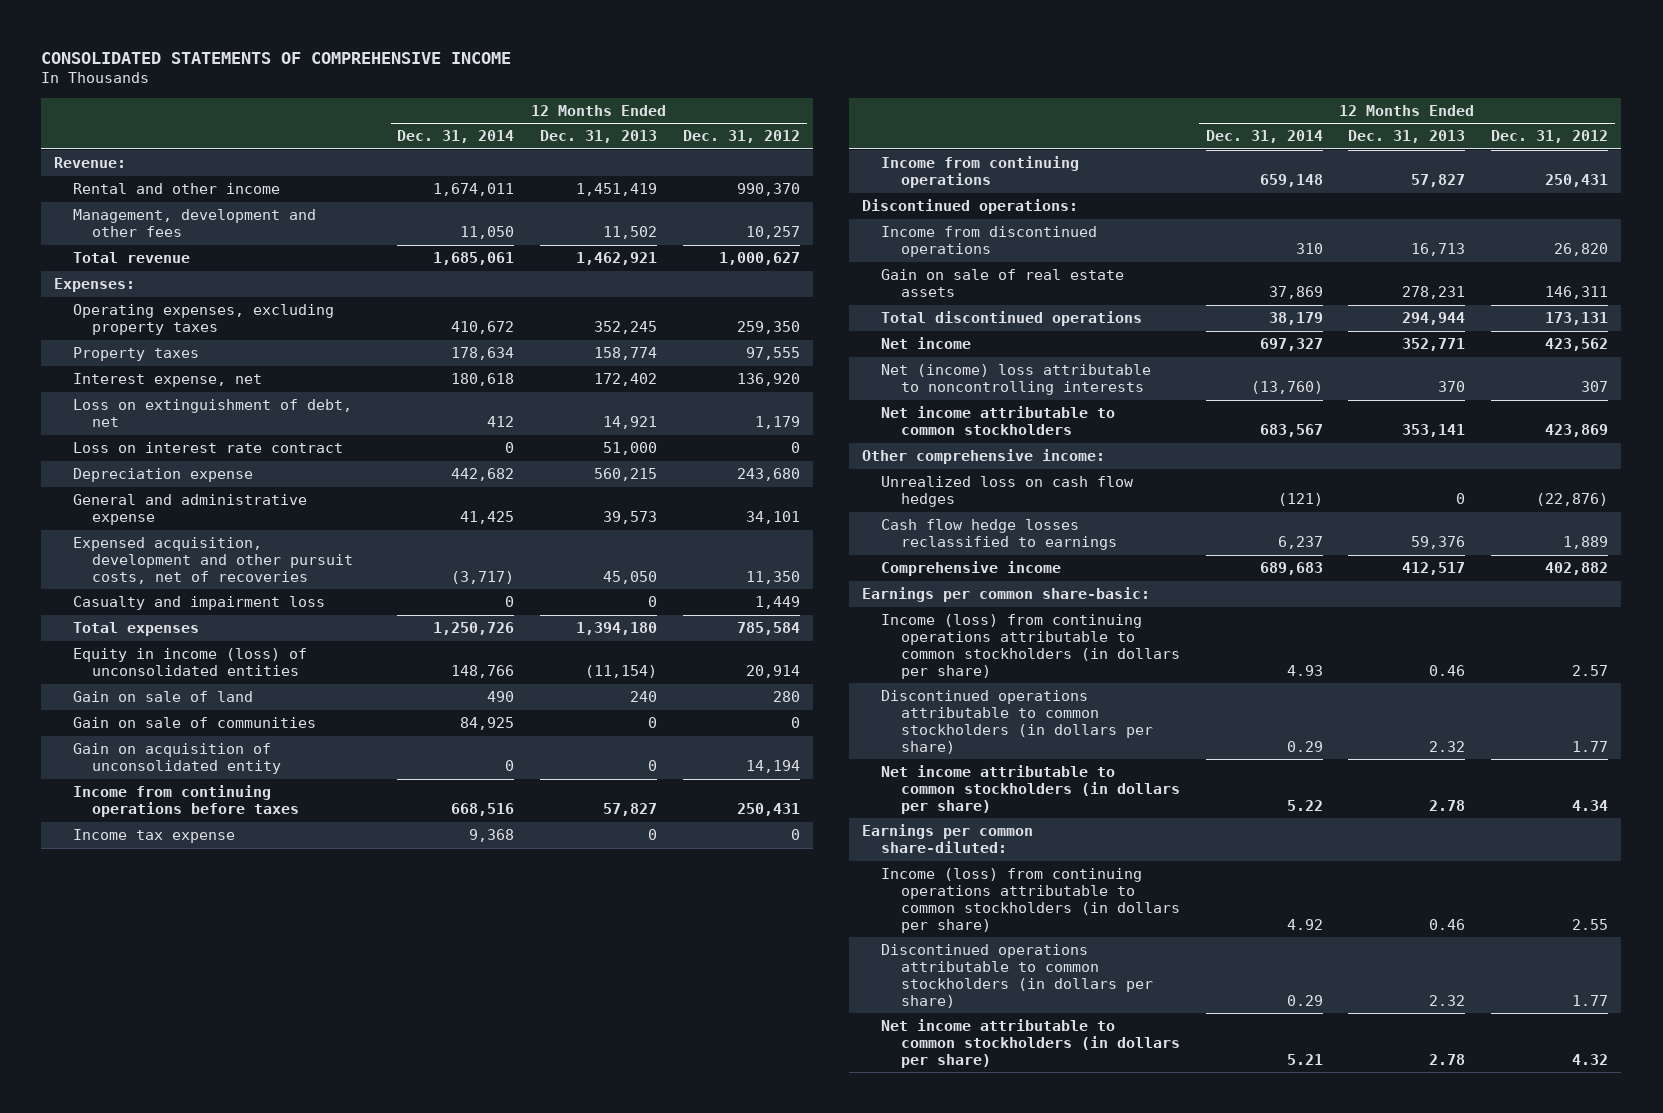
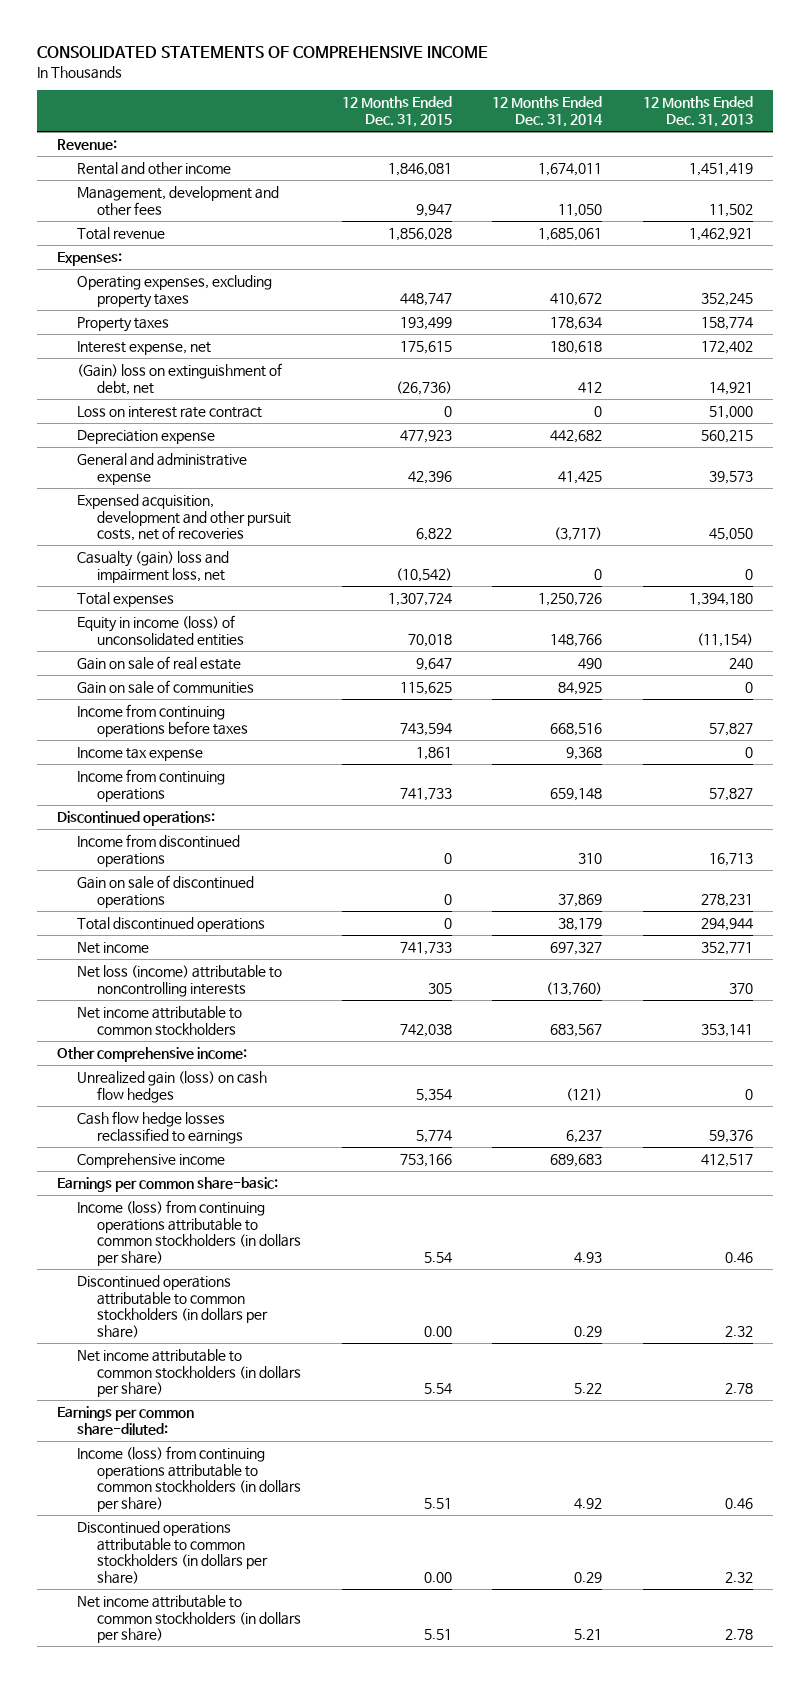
- | 12 Months Ended Dec. 31, 2014 | 12 Months Ended Dec. 31, 2013 | 12 Months Ended Dec. 31, 2012
+ | 12 Months Ended Dec. 31, 2015 | 12 Months Ended Dec. 31, 2014 | 12 Months Ended Dec. 31, 2013
- Loss on extinguishment of debt, net | 412 | 14,921 | 1,179
+ (Gain) loss on extinguishment of debt, net | (26,736) | 412 | 14,921
- Casualty and impairment loss | 0 | 0 | 1,449
+ Casualty (gain) loss and impairment loss, net | (10,542) | 0 | 0
- Gain on sale of land | 490 | 240 | 280
+ Gain on sale of real estate | 9,647 | 490 | 240
- Gain on acquisition of unconsolidated entity | 0 | 0 | 14,194
- Gain on sale of real estate assets | 37,869 | 278,231 | 146,311
+ Gain on sale of discontinued operations | 0 | 37,869 | 278,231
- Net (income) loss attributable to noncontrolling interests | (13,760) | 370 | 307
+ Net loss (income) attributable to noncontrolling interests | 305 | (13,760) | 370
- Unrealized loss on cash flow hedges | (121) | 0 | (22,876)
+ Unrealized gain (loss) on cash flow hedges | 5,354 | (121) | 0

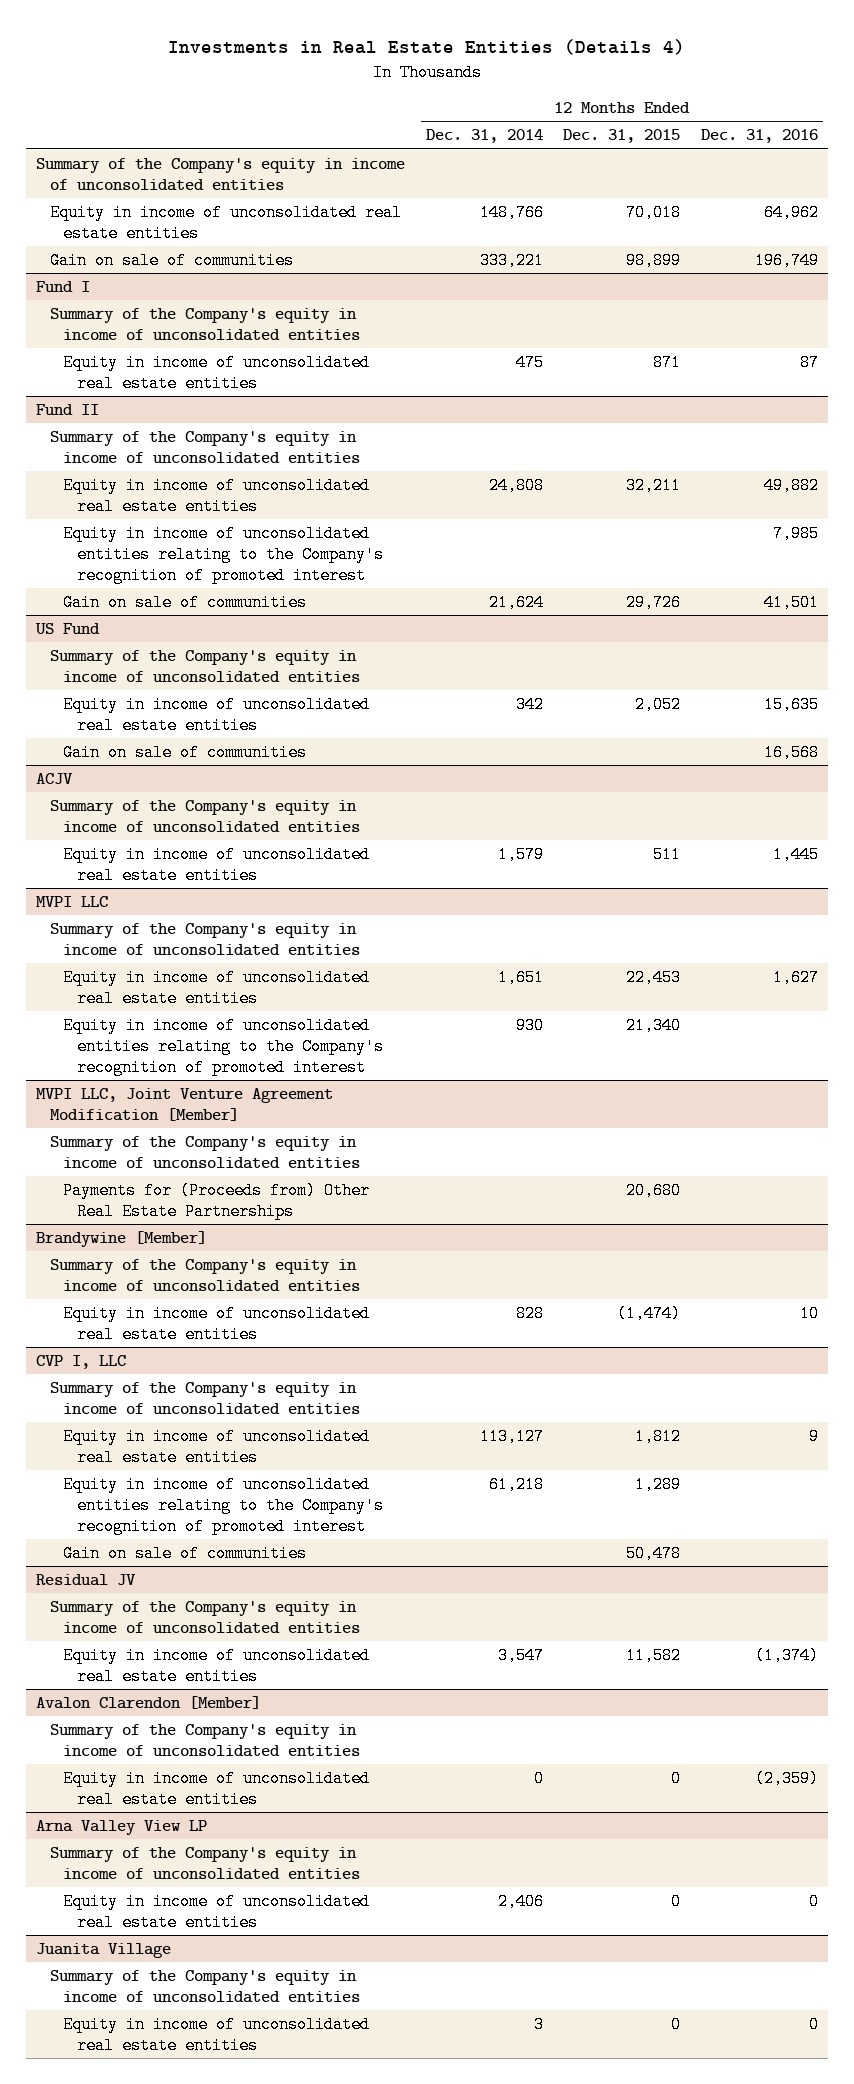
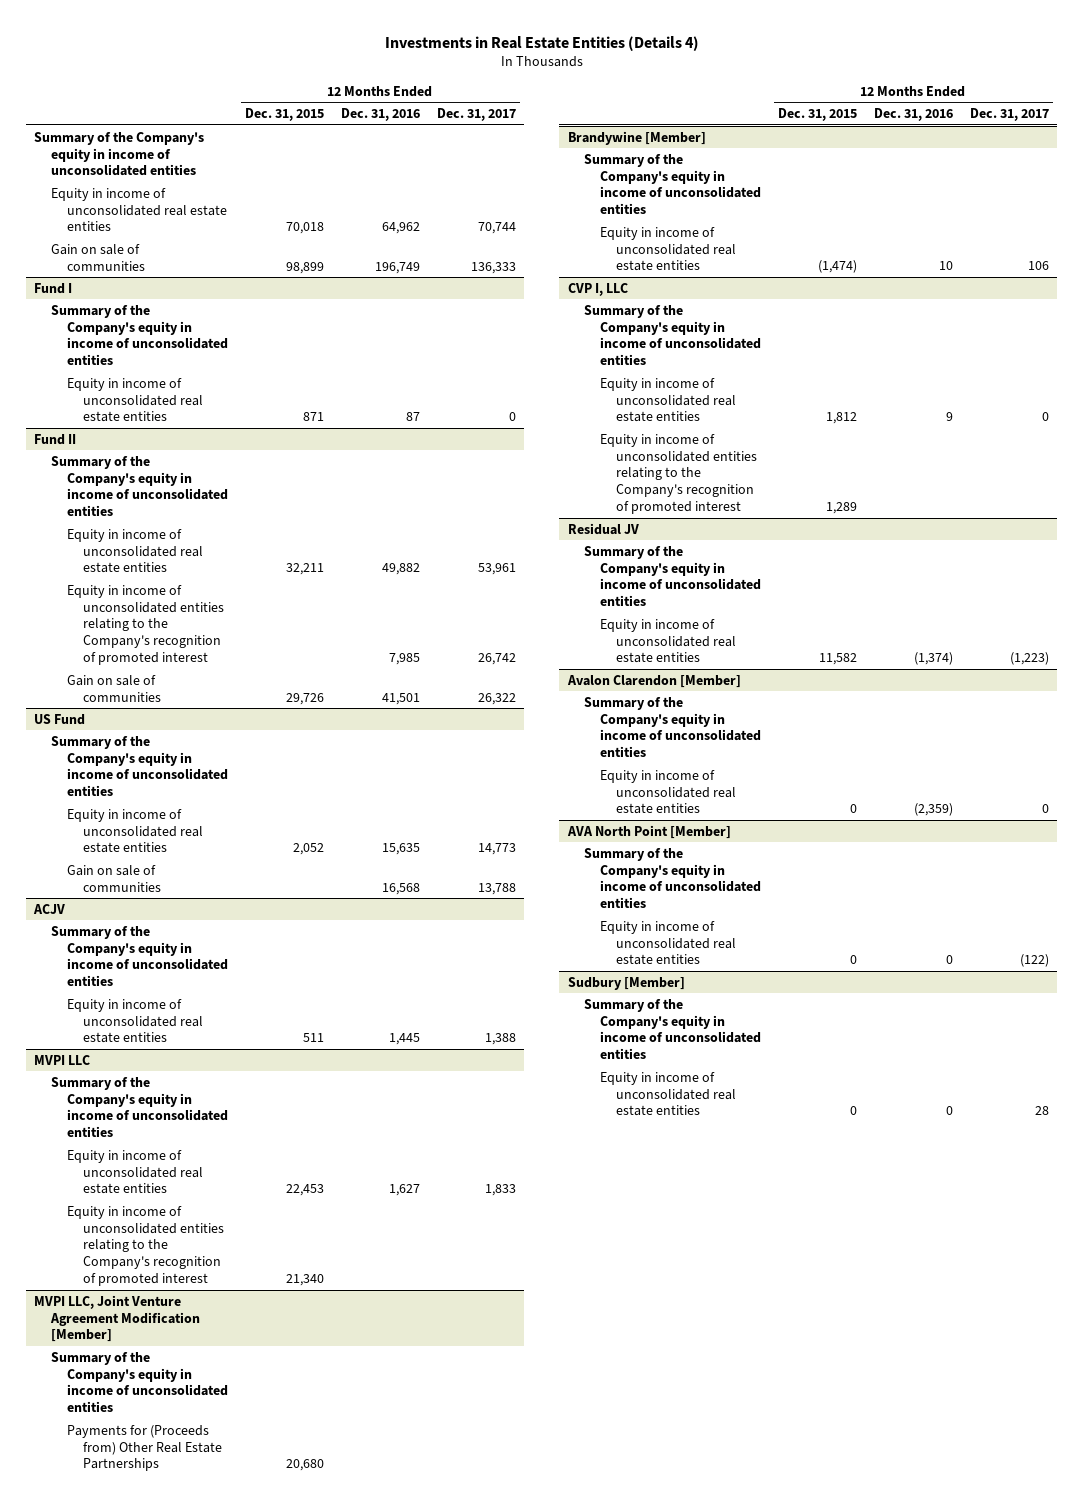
- | 12 Months Ended Dec. 31, 2014 | 12 Months Ended Dec. 31, 2015 | 12 Months Ended Dec. 31, 2016
+ | 12 Months Ended Dec. 31, 2015 | 12 Months Ended Dec. 31, 2016 | 12 Months Ended Dec. 31, 2017
@ CVP I, LLC
- Gain on sale of communities | | 50,478 |
- Arna Valley View LP
+ AVA North Point [Member]
- Juanita Village
+ Sudbury [Member]

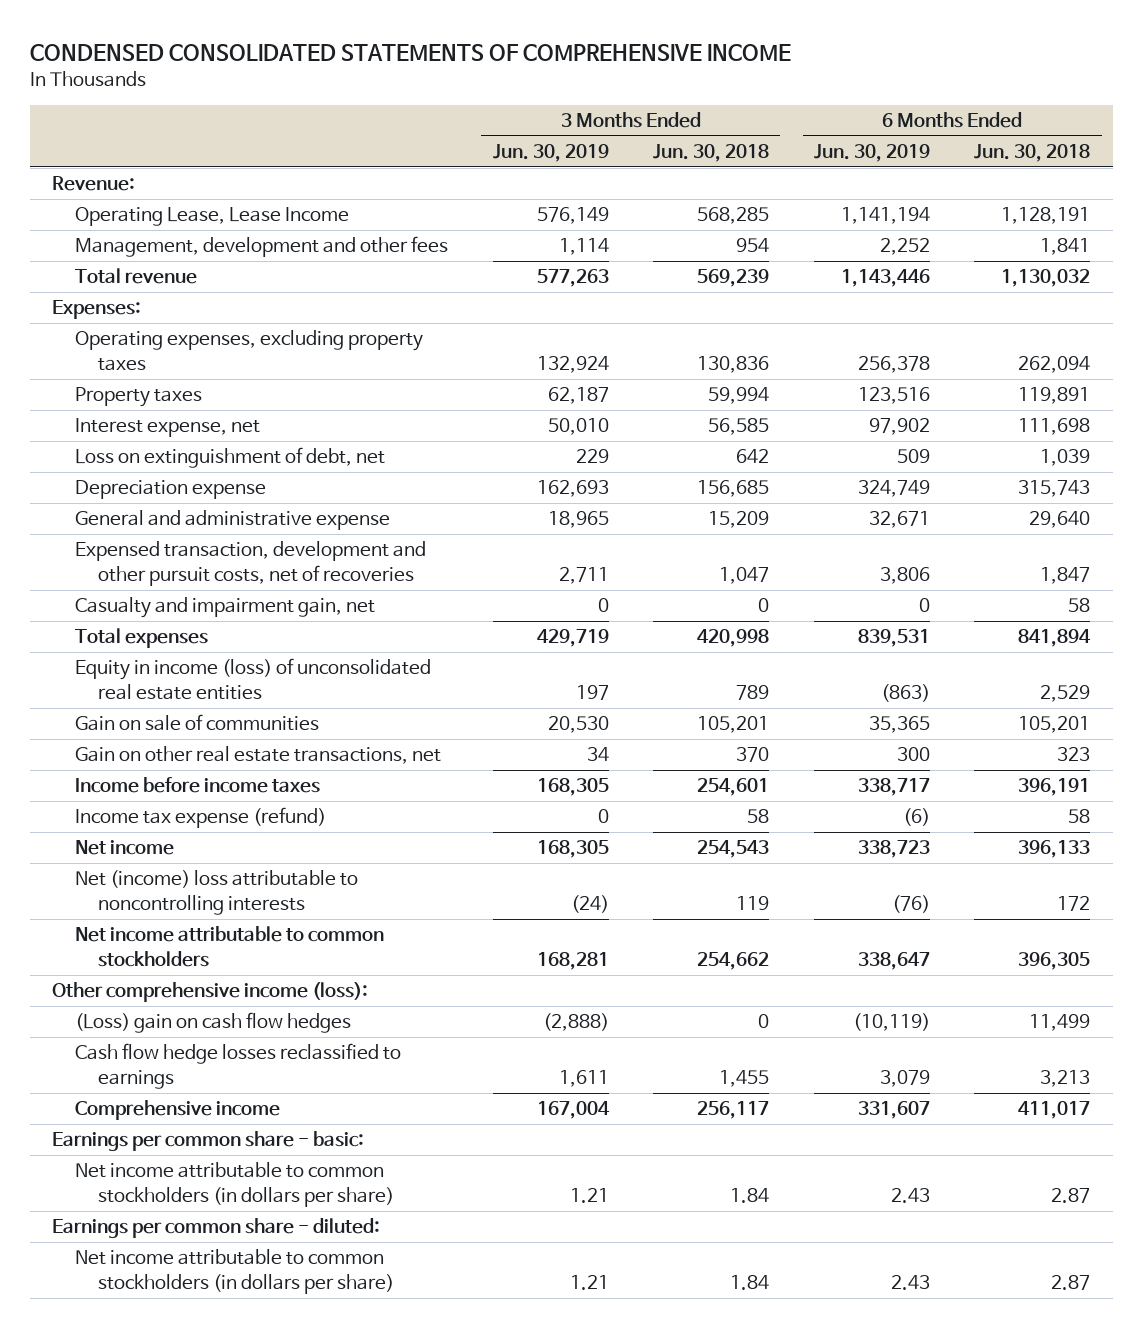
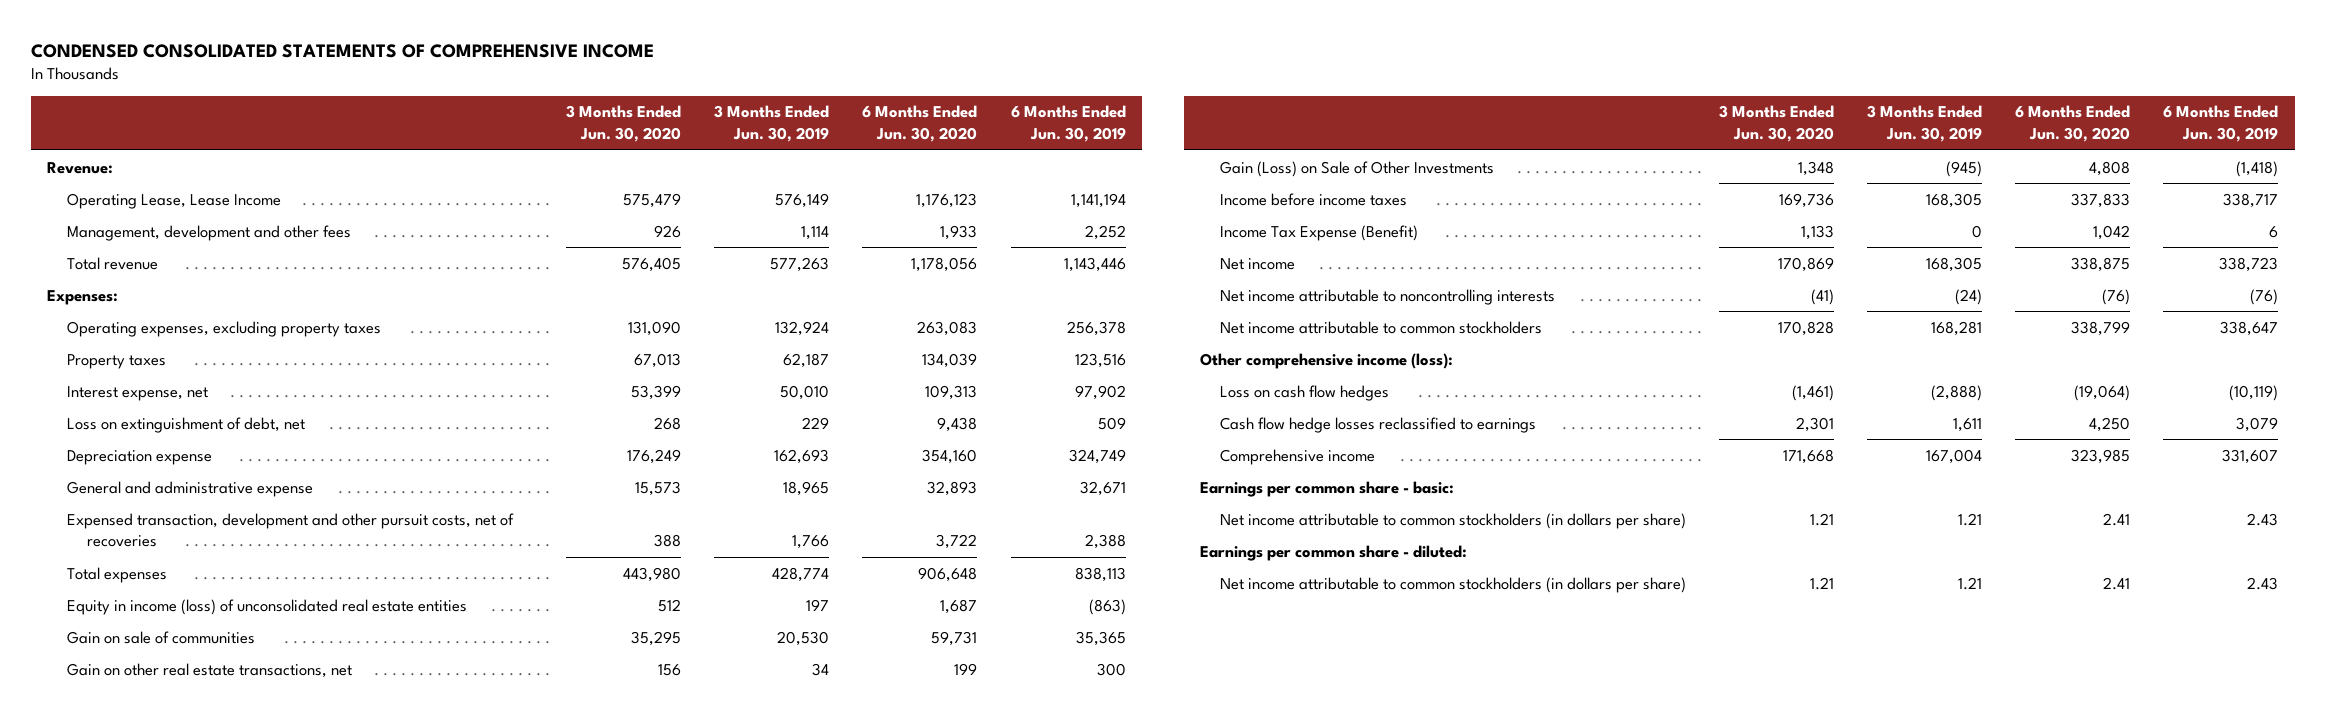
- | 3 Months Ended Jun. 30, 2019 | 3 Months Ended Jun. 30, 2018 | 6 Months Ended Jun. 30, 2019 | 6 Months Ended Jun. 30, 2018
+ | 3 Months Ended Jun. 30, 2020 | 3 Months Ended Jun. 30, 2019 | 6 Months Ended Jun. 30, 2020 | 6 Months Ended Jun. 30, 2019
- Expensed transaction, development and other pursuit costs, net of recoveries | 2,711 | 1,047 | 3,806 | 1,847
- Casualty and impairment gain, net | 0 | 0 | 0 | 58
- Total expenses | 429,719 | 420,998 | 839,531 | 841,894
+ Expensed transaction, development and other pursuit costs, net of recoveries | 388 | 1,766 | 3,722 | 2,388
+ Total expenses | 443,980 | 428,774 | 906,648 | 838,113
+ Gain (Loss) on Sale of Other Investments | 1,348 | (945) | 4,808 | (1,418)
- Income tax expense (refund) | 0 | 58 | (6) | 58
+ Income Tax Expense (Benefit) | 1,133 | 0 | 1,042 | 6
- Net (income) loss attributable to noncontrolling interests | (24) | 119 | (76) | 172
+ Net income attributable to noncontrolling interests | (41) | (24) | (76) | (76)
- (Loss) gain on cash flow hedges | (2,888) | 0 | (10,119) | 11,499
+ Loss on cash flow hedges | (1,461) | (2,888) | (19,064) | (10,119)

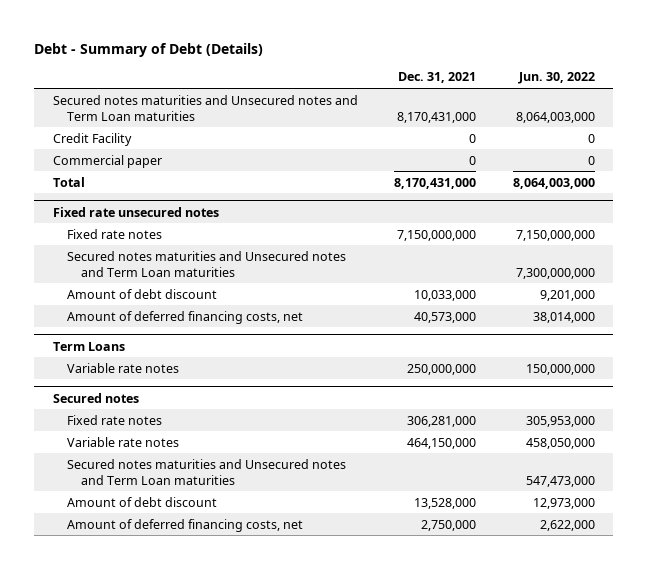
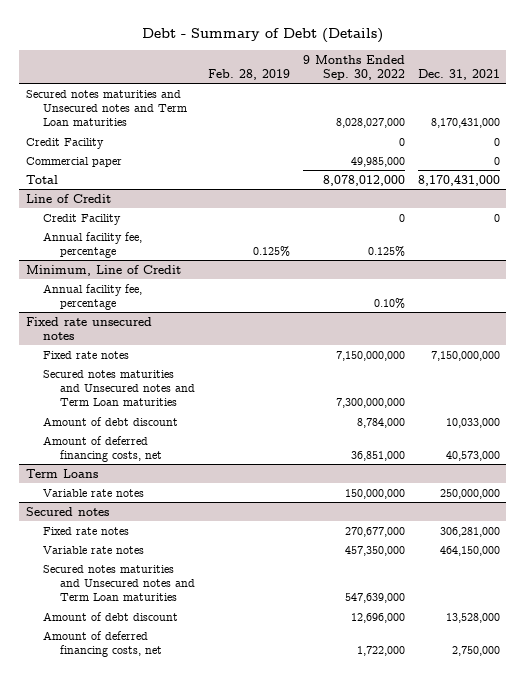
- | Dec. 31, 2021 | Jun. 30, 2022
+ | Feb. 28, 2019 | 9 Months Ended Sep. 30, 2022 | Dec. 31, 2021
+ Line of Credit
+ Credit Facility | | 0 | 0
+ Annual facility fee, percentage | 0.125% | 0.125% |
+ Minimum, Line of Credit
+ Annual facility fee, percentage | | 0.10% |

